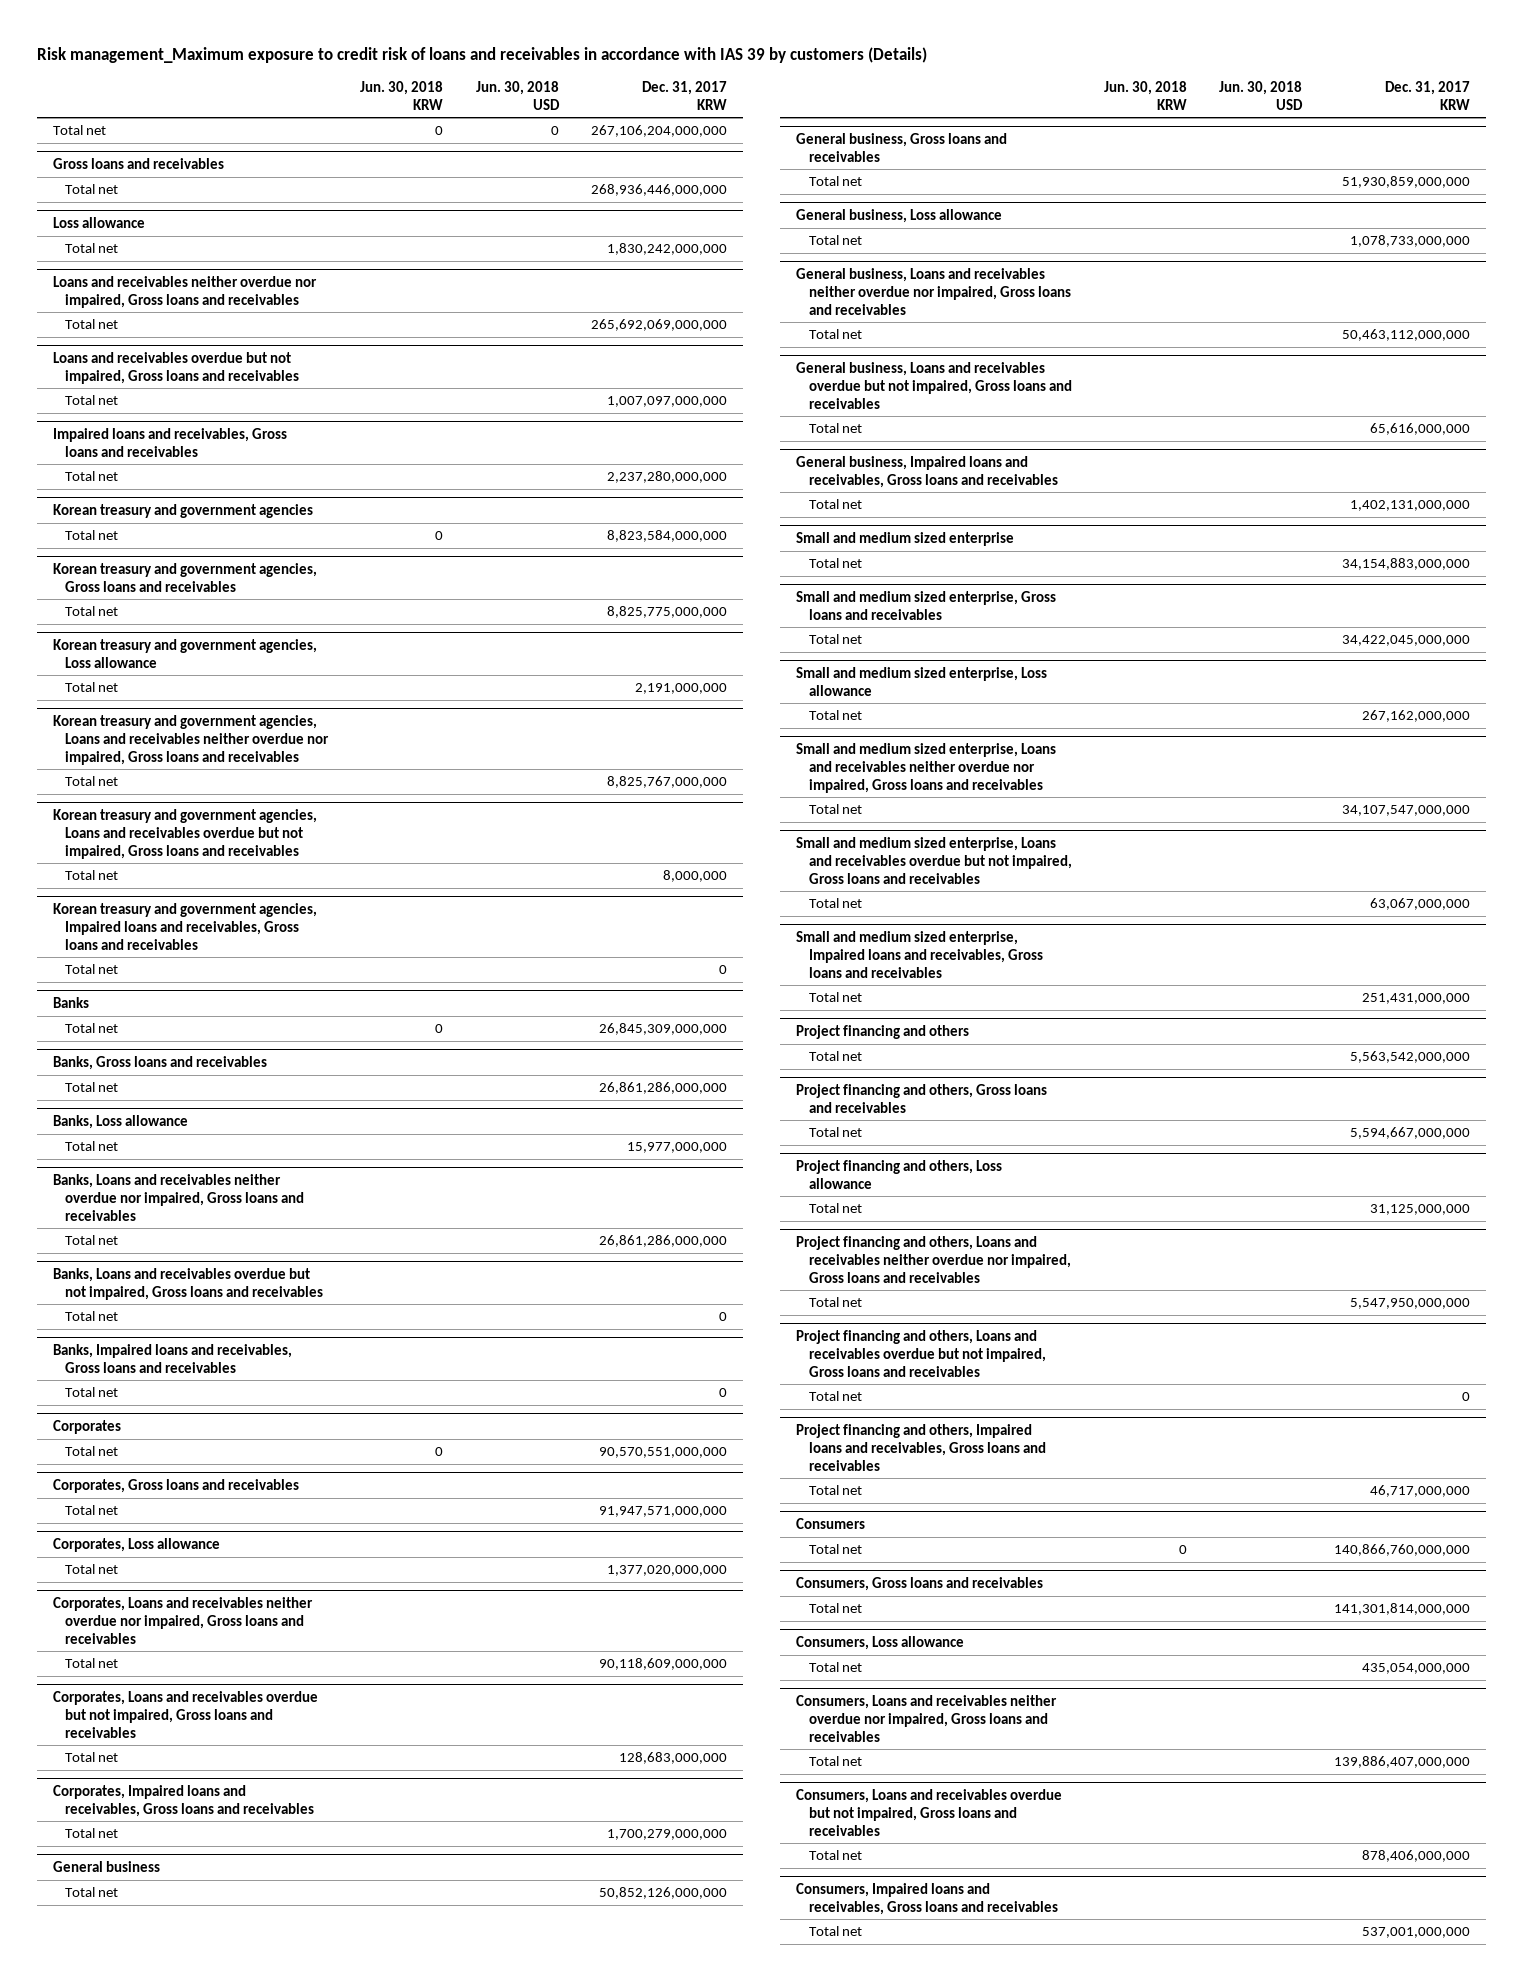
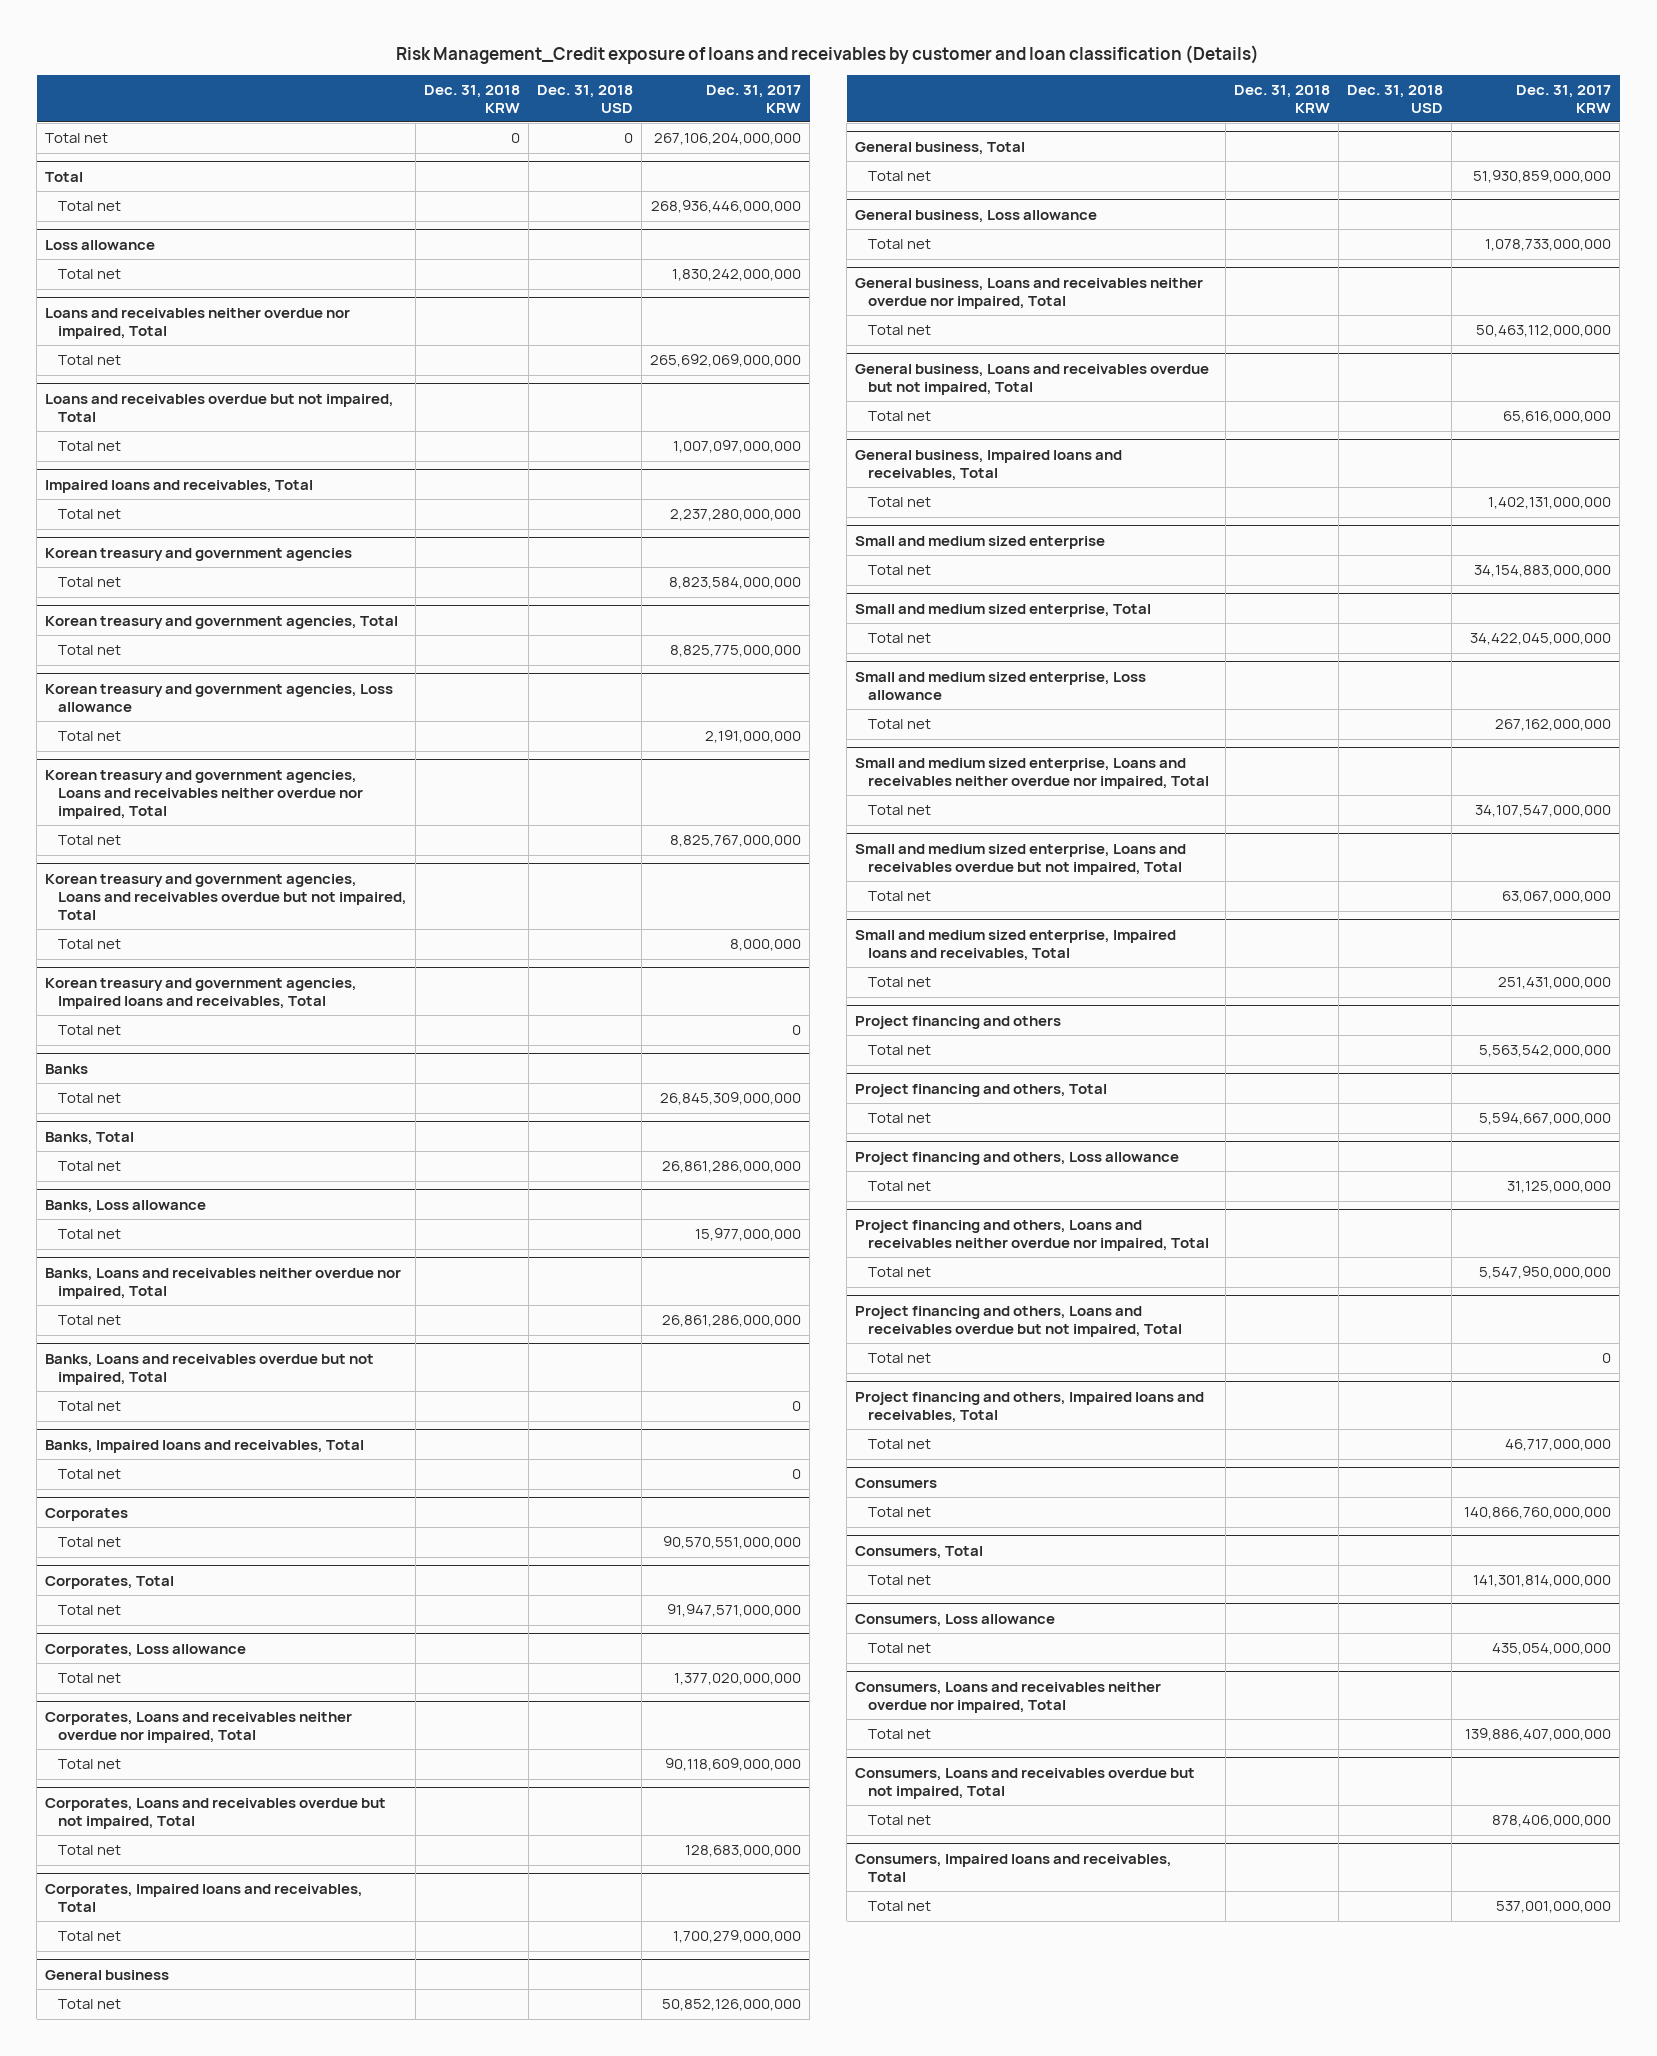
- Risk management_Maximum exposure to credit risk of loans and receivables in accordance with IAS 39 by customers (Details)
+ Risk Management_Credit exposure of loans and receivables by customer and loan classification (Details)
- | Jun. 30, 2018 KRW | Jun. 30, 2018 USD | Dec. 31, 2017 KRW
+ | Dec. 31, 2018 KRW | Dec. 31, 2018 USD | Dec. 31, 2017 KRW
- Gross loans and receivables
+ Total
- Loans and receivables neither overdue nor impaired, Gross loans and receivables
+ Loans and receivables neither overdue nor impaired, Total
- Loans and receivables overdue but not impaired, Gross loans and receivables
+ Loans and receivables overdue but not impaired, Total
- Impaired loans and receivables, Gross loans and receivables
+ Impaired loans and receivables, Total
- Korean treasury and government agencies, Gross loans and receivables
+ Korean treasury and government agencies, Total
- Korean treasury and government agencies, Loans and receivables neither overdue nor impaired, Gross loans and receivables
+ Korean treasury and government agencies, Loans and receivables neither overdue nor impaired, Total
- Korean treasury and government agencies, Loans and receivables overdue but not impaired, Gross loans and receivables
+ Korean treasury and government agencies, Loans and receivables overdue but not impaired, Total
- Korean treasury and government agencies, Impaired loans and receivables, Gross loans and receivables
+ Korean treasury and government agencies, Impaired loans and receivables, Total
- Banks, Gross loans and receivables
+ Banks, Total
- Banks, Loans and receivables neither overdue nor impaired, Gross loans and receivables
+ Banks, Loans and receivables neither overdue nor impaired, Total
- Banks, Loans and receivables overdue but not impaired, Gross loans and receivables
+ Banks, Loans and receivables overdue but not impaired, Total
- Banks, Impaired loans and receivables, Gross loans and receivables
+ Banks, Impaired loans and receivables, Total
- Corporates, Gross loans and receivables
+ Corporates, Total
- Corporates, Loans and receivables neither overdue nor impaired, Gross loans and receivables
+ Corporates, Loans and receivables neither overdue nor impaired, Total
- Corporates, Loans and receivables overdue but not impaired, Gross loans and receivables
+ Corporates, Loans and receivables overdue but not impaired, Total
- Corporates, Impaired loans and receivables, Gross loans and receivables
+ Corporates, Impaired loans and receivables, Total
- General business, Gross loans and receivables
+ General business, Total
- General business, Loans and receivables neither overdue nor impaired, Gross loans and receivables
+ General business, Loans and receivables neither overdue nor impaired, Total
- General business, Loans and receivables overdue but not impaired, Gross loans and receivables
+ General business, Loans and receivables overdue but not impaired, Total
- General business, Impaired loans and receivables, Gross loans and receivables
+ General business, Impaired loans and receivables, Total
- Small and medium sized enterprise, Gross loans and receivables
+ Small and medium sized enterprise, Total
- Small and medium sized enterprise, Loans and receivables neither overdue nor impaired, Gross loans and receivables
+ Small and medium sized enterprise, Loans and receivables neither overdue nor impaired, Total
- Small and medium sized enterprise, Loans and receivables overdue but not impaired, Gross loans and receivables
+ Small and medium sized enterprise, Loans and receivables overdue but not impaired, Total
- Small and medium sized enterprise, Impaired loans and receivables, Gross loans and receivables
+ Small and medium sized enterprise, Impaired loans and receivables, Total
- Project financing and others, Gross loans and receivables
+ Project financing and others, Total
- Project financing and others, Loans and receivables neither overdue nor impaired, Gross loans and receivables
+ Project financing and others, Loans and receivables neither overdue nor impaired, Total
- Project financing and others, Loans and receivables overdue but not impaired, Gross loans and receivables
+ Project financing and others, Loans and receivables overdue but not impaired, Total
- Project financing and others, Impaired loans and receivables, Gross loans and receivables
+ Project financing and others, Impaired loans and receivables, Total
- Consumers, Gross loans and receivables
+ Consumers, Total
- Consumers, Loans and receivables neither overdue nor impaired, Gross loans and receivables
+ Consumers, Loans and receivables neither overdue nor impaired, Total
- Consumers, Loans and receivables overdue but not impaired, Gross loans and receivables
+ Consumers, Loans and receivables overdue but not impaired, Total
- Consumers, Impaired loans and receivables, Gross loans and receivables
+ Consumers, Impaired loans and receivables, Total

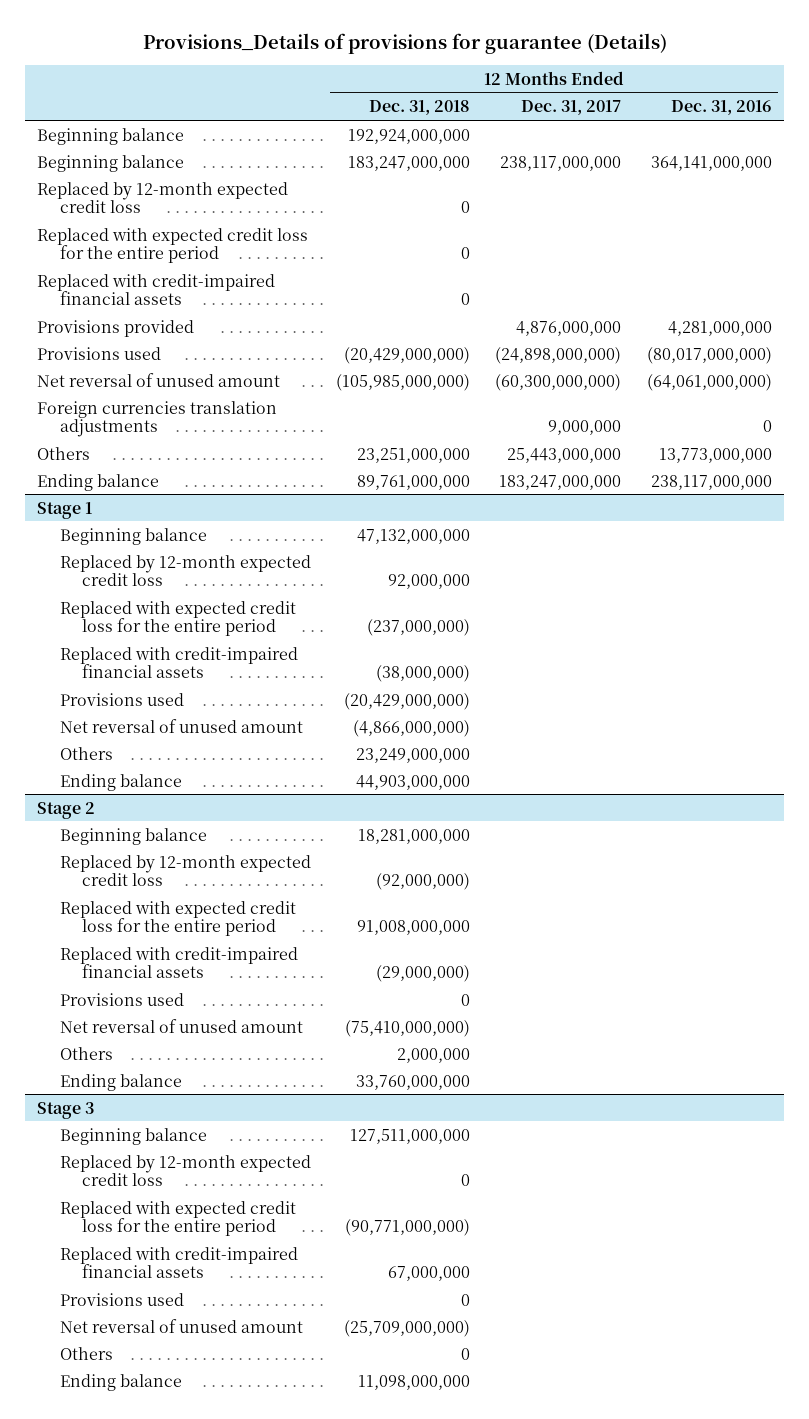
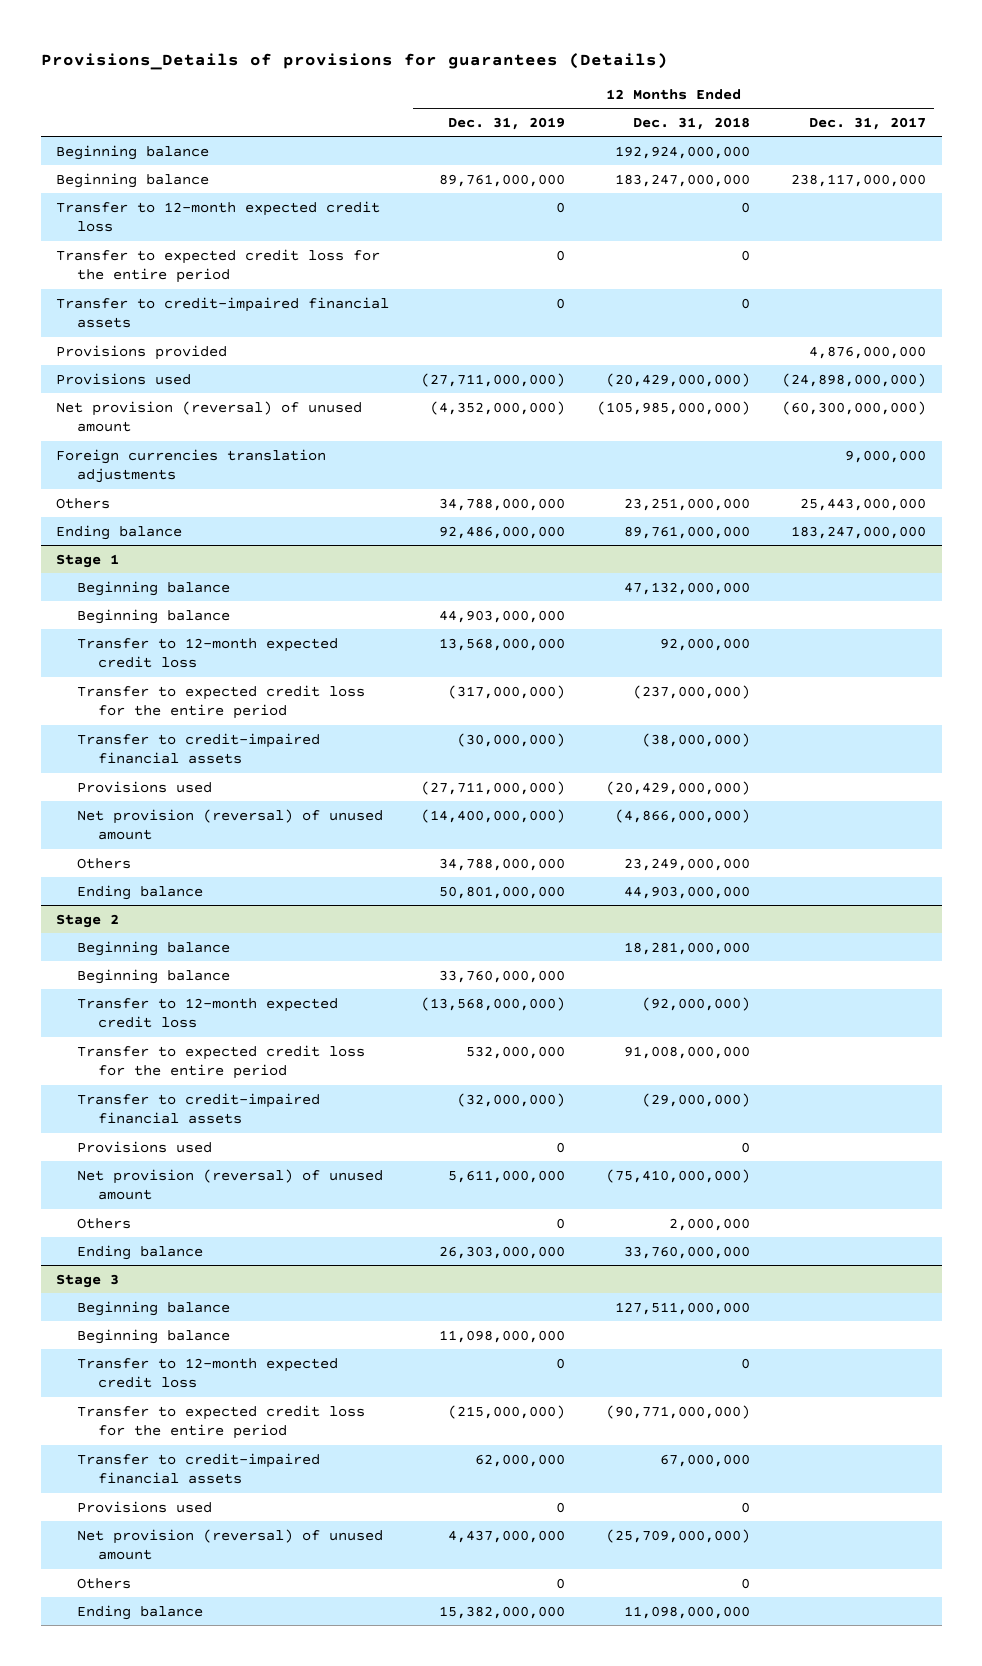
- Provisions_Details of provisions for guarantee (Details)
+ Provisions_Details of provisions for guarantees (Details)
- | 12 Months Ended Dec. 31, 2018 | 12 Months Ended Dec. 31, 2017 | 12 Months Ended Dec. 31, 2016
+ | 12 Months Ended Dec. 31, 2019 | 12 Months Ended Dec. 31, 2018 | 12 Months Ended Dec. 31, 2017
- Replaced by 12-month expected credit loss | 0 | |
- Replaced with expected credit loss for the entire period | 0 | |
- Replaced with credit-impaired financial assets | 0 | |
+ Transfer to 12-month expected credit loss | 0 | 0 |
+ Transfer to expected credit loss for the entire period | 0 | 0 |
+ Transfer to credit-impaired financial assets | 0 | 0 |
- Net reversal of unused amount | (105,985,000,000) | (60,300,000,000) | (64,061,000,000)
+ Net provision (reversal) of unused amount | (4,352,000,000) | (105,985,000,000) | (60,300,000,000)
@ Stage 1
- Replaced by 12-month expected credit loss | 92,000,000 | |
- Replaced with expected credit loss for the entire period | (237,000,000) | |
- Replaced with credit-impaired financial assets | (38,000,000) | |
+ Beginning balance | 44,903,000,000 | |
+ Transfer to 12-month expected credit loss | 13,568,000,000 | 92,000,000 |
+ Transfer to expected credit loss for the entire period | (317,000,000) | (237,000,000) |
+ Transfer to credit-impaired financial assets | (30,000,000) | (38,000,000) |
- Net reversal of unused amount | (4,866,000,000) | |
+ Net provision (reversal) of unused amount | (14,400,000,000) | (4,866,000,000) |
@ Stage 2
- Replaced by 12-month expected credit loss | (92,000,000) | |
- Replaced with expected credit loss for the entire period | 91,008,000,000 | |
- Replaced with credit-impaired financial assets | (29,000,000) | |
+ Beginning balance | 33,760,000,000 | |
+ Transfer to 12-month expected credit loss | (13,568,000,000) | (92,000,000) |
+ Transfer to expected credit loss for the entire period | 532,000,000 | 91,008,000,000 |
+ Transfer to credit-impaired financial assets | (32,000,000) | (29,000,000) |
- Net reversal of unused amount | (75,410,000,000) | |
+ Net provision (reversal) of unused amount | 5,611,000,000 | (75,410,000,000) |
@ Stage 3
- Replaced by 12-month expected credit loss | 0 | |
- Replaced with expected credit loss for the entire period | (90,771,000,000) | |
- Replaced with credit-impaired financial assets | 67,000,000 | |
+ Beginning balance | 11,098,000,000 | |
+ Transfer to 12-month expected credit loss | 0 | 0 |
+ Transfer to expected credit loss for the entire period | (215,000,000) | (90,771,000,000) |
+ Transfer to credit-impaired financial assets | 62,000,000 | 67,000,000 |
- Net reversal of unused amount | (25,709,000,000) | |
+ Net provision (reversal) of unused amount | 4,437,000,000 | (25,709,000,000) |

